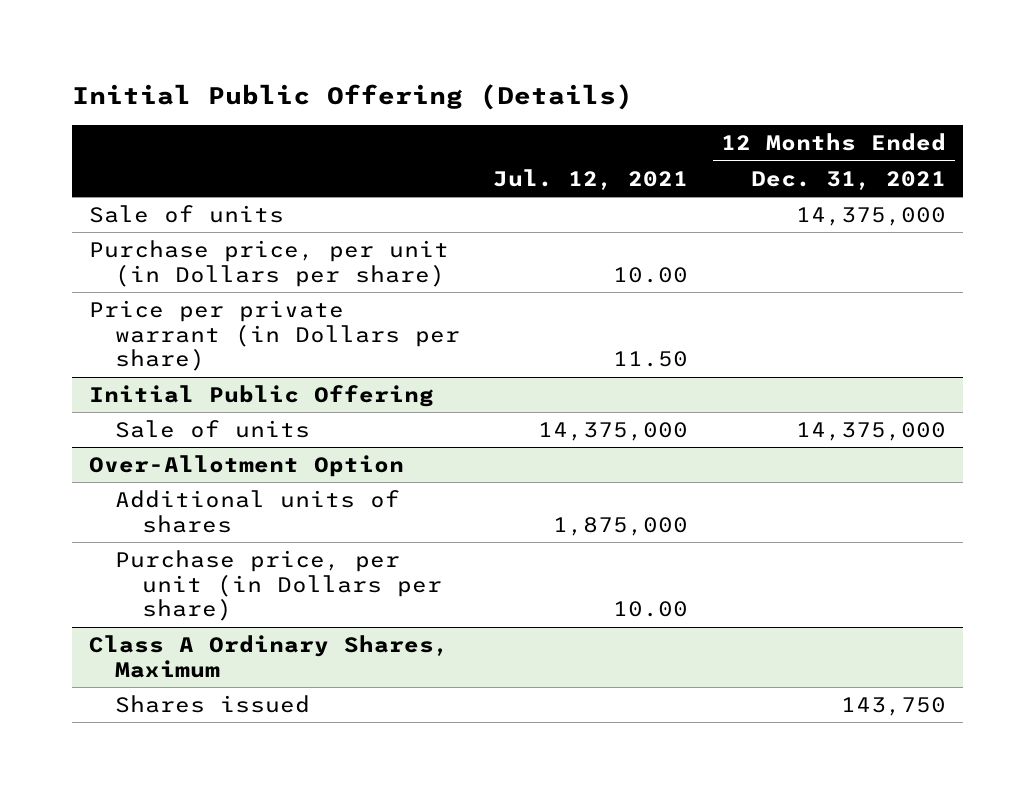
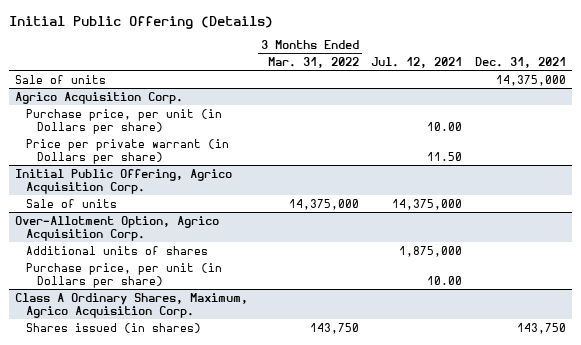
- | Jul. 12, 2021 | 12 Months Ended Dec. 31, 2021
+ | 3 Months Ended Mar. 31, 2022 | Jul. 12, 2021 | Dec. 31, 2021
+ Agrico Acquisition Corp.
- Initial Public Offering
+ Initial Public Offering, Agrico Acquisition Corp.
- Over-Allotment Option
+ Over-Allotment Option, Agrico Acquisition Corp.
- Class A Ordinary Shares, Maximum
- Shares issued | | 143,750
+ Class A Ordinary Shares, Maximum, Agrico Acquisition Corp.
+ Shares issued (in shares) | 143,750 | | 143,750

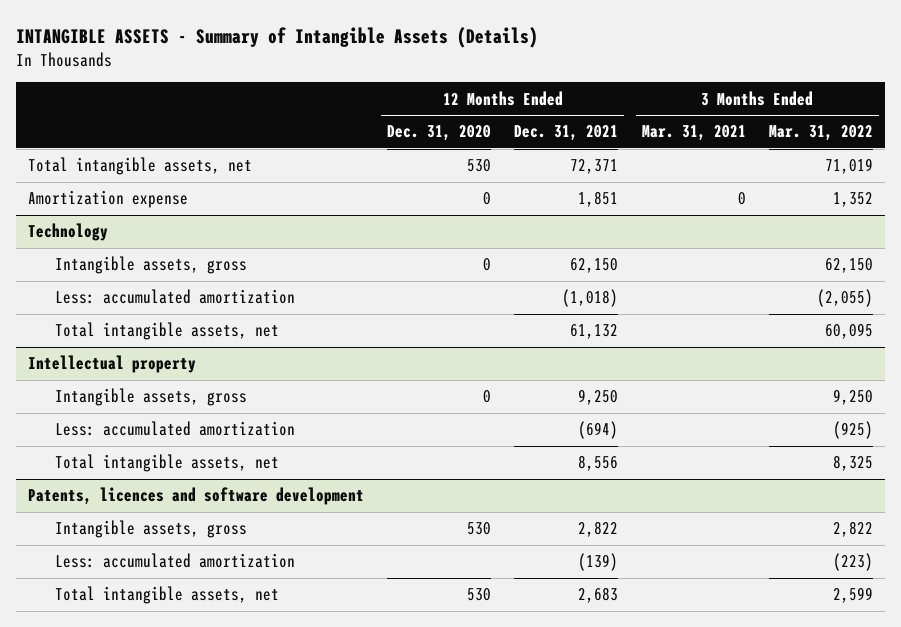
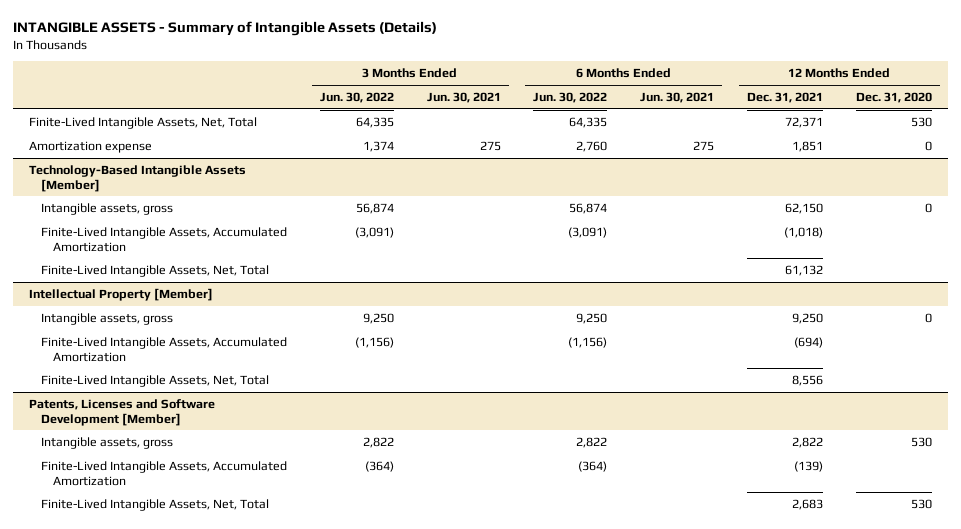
- | 12 Months Ended Dec. 31, 2020 | 12 Months Ended Dec. 31, 2021 | 3 Months Ended Mar. 31, 2021 | 3 Months Ended Mar. 31, 2022
+ | 3 Months Ended Jun. 30, 2022 | 3 Months Ended Jun. 30, 2021 | 6 Months Ended Jun. 30, 2022 | 6 Months Ended Jun. 30, 2021 | 12 Months Ended Dec. 31, 2021 | 12 Months Ended Dec. 31, 2020
- Total intangible assets, net | 530 | 72,371 | | 71,019
+ Finite-Lived Intangible Assets, Net, Total | 64,335 | | 64,335 | | 72,371 | 530
- Technology
+ Technology-Based Intangible Assets [Member]
- Less: accumulated amortization | | (1,018) | | (2,055)
- Total intangible assets, net | | 61,132 | | 60,095
- Intellectual property
+ Finite-Lived Intangible Assets, Accumulated Amortization | (3,091) | | (3,091) | | (1,018) |
+ Finite-Lived Intangible Assets, Net, Total | | | | | 61,132 |
+ Intellectual Property [Member]
- Less: accumulated amortization | | (694) | | (925)
- Total intangible assets, net | | 8,556 | | 8,325
- Patents, licences and software development
+ Finite-Lived Intangible Assets, Accumulated Amortization | (1,156) | | (1,156) | | (694) |
+ Finite-Lived Intangible Assets, Net, Total | | | | | 8,556 |
+ Patents, Licenses and Software Development [Member]
- Less: accumulated amortization | | (139) | | (223)
- Total intangible assets, net | 530 | 2,683 | | 2,599
+ Finite-Lived Intangible Assets, Accumulated Amortization | (364) | | (364) | | (139) |
+ Finite-Lived Intangible Assets, Net, Total | | | | | 2,683 | 530

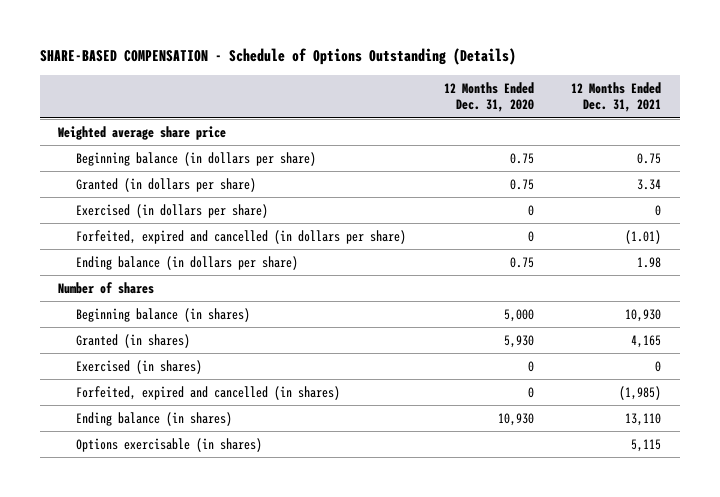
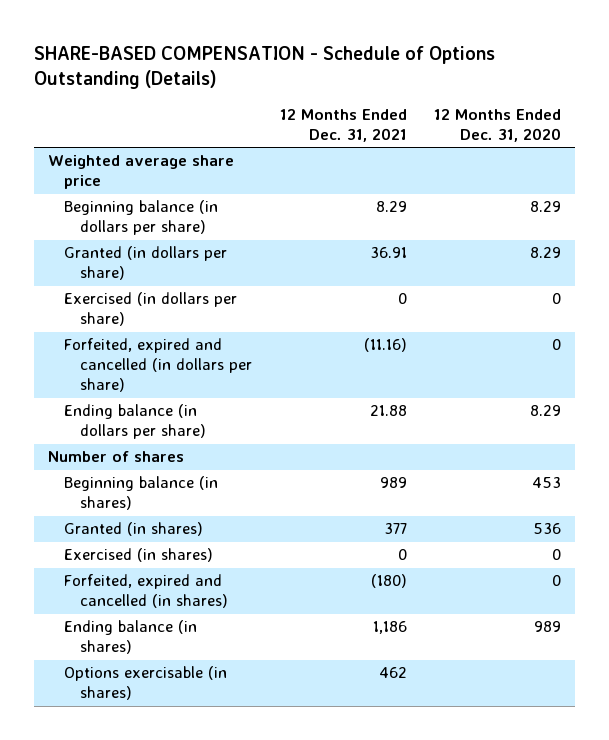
- | 12 Months Ended Dec. 31, 2020 | 12 Months Ended Dec. 31, 2021
+ | 12 Months Ended Dec. 31, 2021 | 12 Months Ended Dec. 31, 2020
- Beginning balance (in dollars per share) | 0.75 | 0.75
- Granted (in dollars per share) | 0.75 | 3.34
+ Beginning balance (in dollars per share) | 8.29 | 8.29
+ Granted (in dollars per share) | 36.91 | 8.29
- Forfeited, expired and cancelled (in dollars per share) | 0 | (1.01)
- Ending balance (in dollars per share) | 0.75 | 1.98
+ Forfeited, expired and cancelled (in dollars per share) | (11.16) | 0
+ Ending balance (in dollars per share) | 21.88 | 8.29
- Beginning balance (in shares) | 5,000 | 10,930
- Granted (in shares) | 5,930 | 4,165
+ Beginning balance (in shares) | 989 | 453
+ Granted (in shares) | 377 | 536
- Forfeited, expired and cancelled (in shares) | 0 | (1,985)
- Ending balance (in shares) | 10,930 | 13,110
- Options exercisable (in shares) | | 5,115
+ Forfeited, expired and cancelled (in shares) | (180) | 0
+ Ending balance (in shares) | 1,186 | 989
+ Options exercisable (in shares) | 462 |

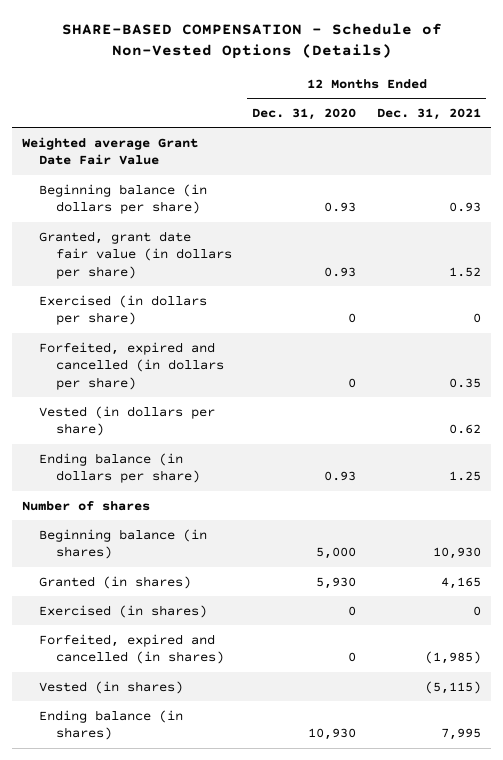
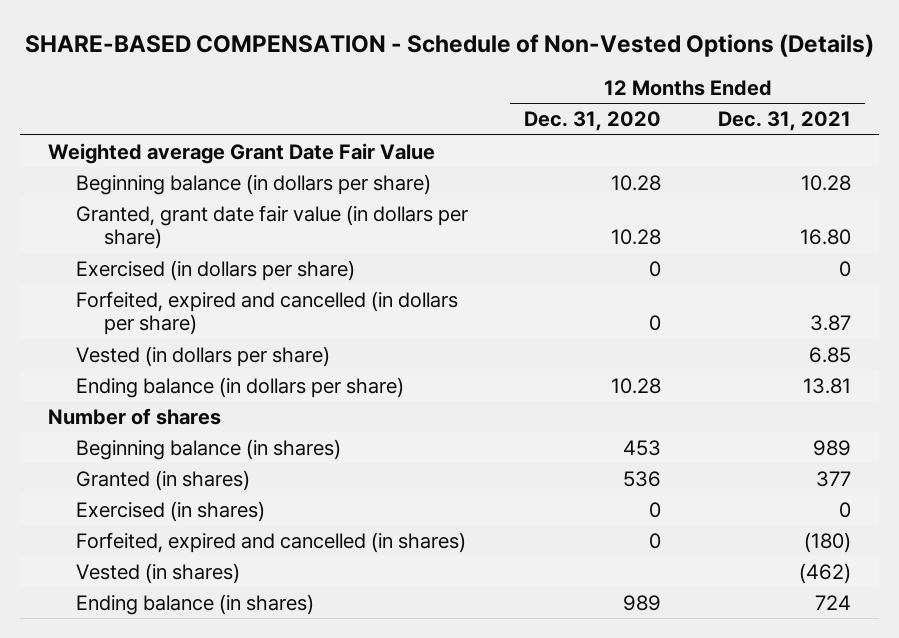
- Beginning balance (in dollars per share) | 0.93 | 0.93
- Granted, grant date fair value (in dollars per share) | 0.93 | 1.52
+ Beginning balance (in dollars per share) | 10.28 | 10.28
+ Granted, grant date fair value (in dollars per share) | 10.28 | 16.80
- Forfeited, expired and cancelled (in dollars per share) | 0 | 0.35
- Vested (in dollars per share) | | 0.62
- Ending balance (in dollars per share) | 0.93 | 1.25
+ Forfeited, expired and cancelled (in dollars per share) | 0 | 3.87
+ Vested (in dollars per share) | | 6.85
+ Ending balance (in dollars per share) | 10.28 | 13.81
- Beginning balance (in shares) | 5,000 | 10,930
- Granted (in shares) | 5,930 | 4,165
+ Beginning balance (in shares) | 453 | 989
+ Granted (in shares) | 536 | 377
- Forfeited, expired and cancelled (in shares) | 0 | (1,985)
- Vested (in shares) | | (5,115)
- Ending balance (in shares) | 10,930 | 7,995
+ Forfeited, expired and cancelled (in shares) | 0 | (180)
+ Vested (in shares) | | (462)
+ Ending balance (in shares) | 989 | 724

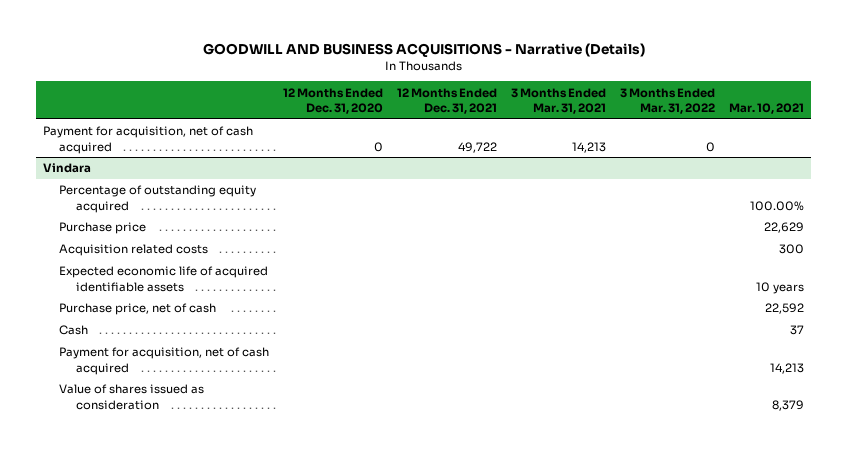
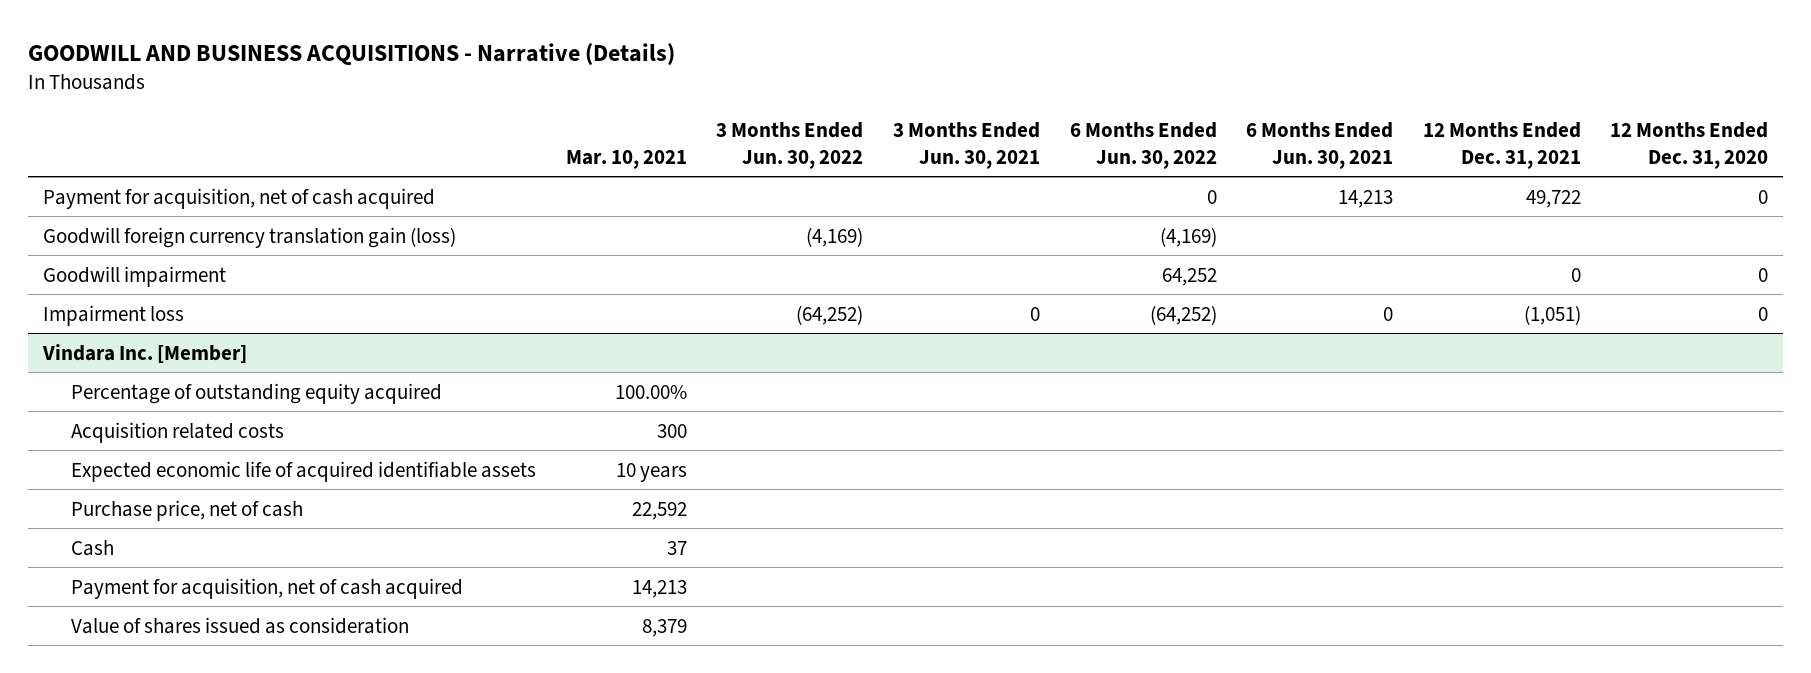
- | 12 Months Ended Dec. 31, 2020 | 12 Months Ended Dec. 31, 2021 | 3 Months Ended Mar. 31, 2021 | 3 Months Ended Mar. 31, 2022 | Mar. 10, 2021
+ | Mar. 10, 2021 | 3 Months Ended Jun. 30, 2022 | 3 Months Ended Jun. 30, 2021 | 6 Months Ended Jun. 30, 2022 | 6 Months Ended Jun. 30, 2021 | 12 Months Ended Dec. 31, 2021 | 12 Months Ended Dec. 31, 2020
- Vindara
+ Goodwill foreign currency translation gain (loss) | | (4,169) | | (4,169) | | |
+ Goodwill impairment | | | | 64,252 | | 0 | 0
+ Impairment loss | | (64,252) | 0 | (64,252) | 0 | (1,051) | 0
+ Vindara Inc. [Member]
- Purchase price | | | | | 22,629

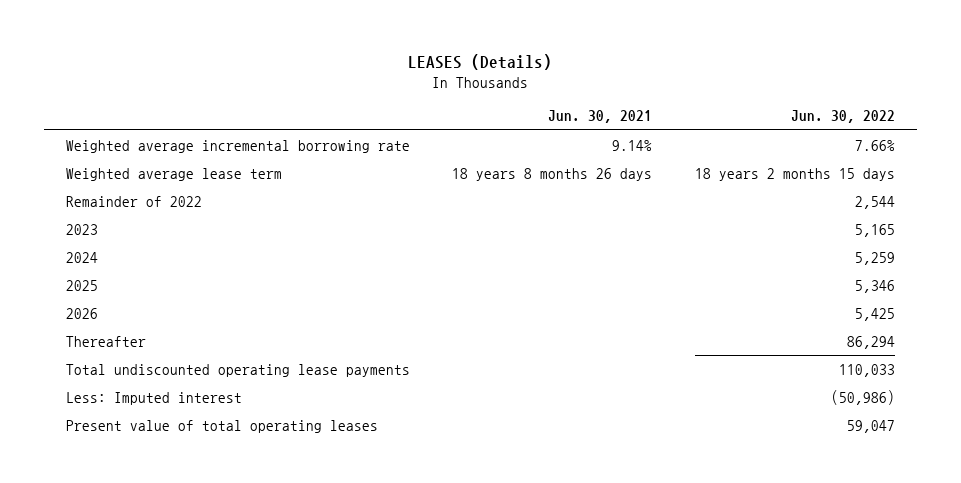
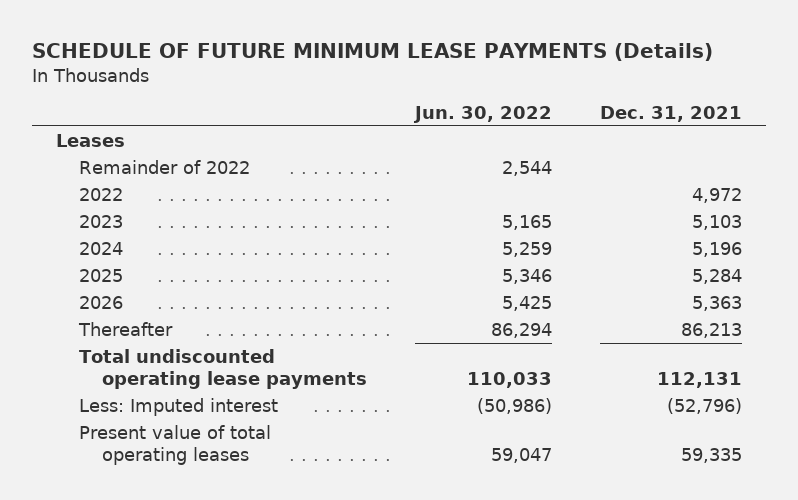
- LEASES (Details)
+ SCHEDULE OF FUTURE MINIMUM LEASE PAYMENTS (Details)
- | Jun. 30, 2021 | Jun. 30, 2022
+ | Jun. 30, 2022 | Dec. 31, 2021
- Weighted average incremental borrowing rate | 9.14% | 7.66%
- Weighted average lease term | 18 years 8 months 26 days | 18 years 2 months 15 days
+ Leases
+ 2022 | | 4,972

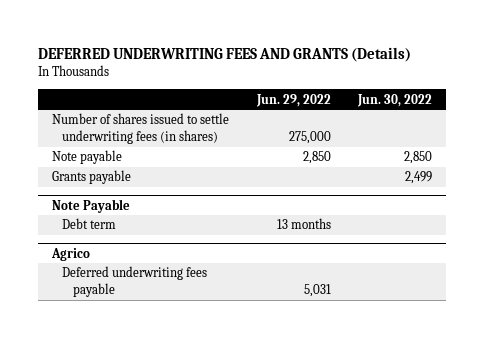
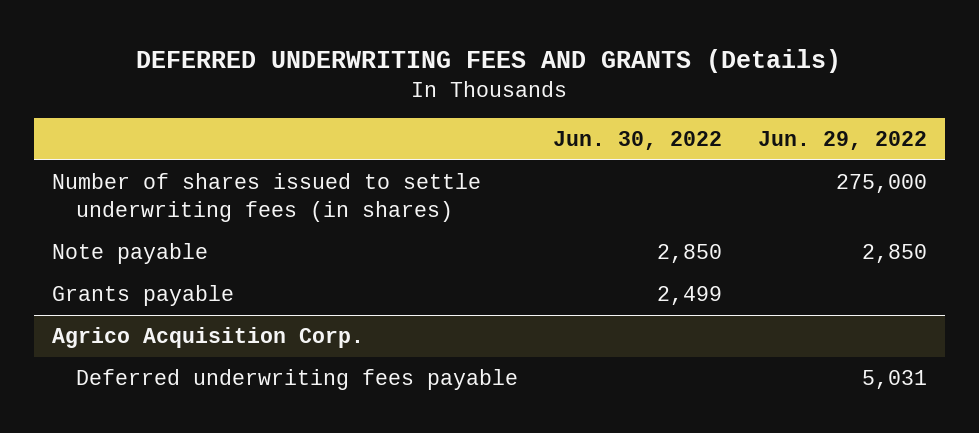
- | Jun. 29, 2022 | Jun. 30, 2022
+ | Jun. 30, 2022 | Jun. 29, 2022
- Note Payable
- Debt term | 13 months |
- Agrico
+ Agrico Acquisition Corp.

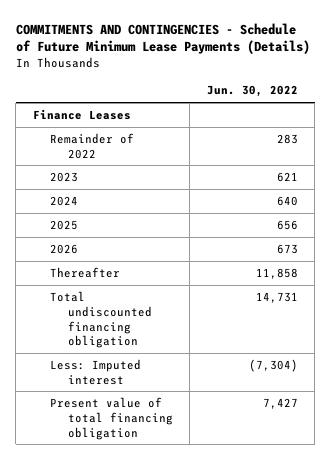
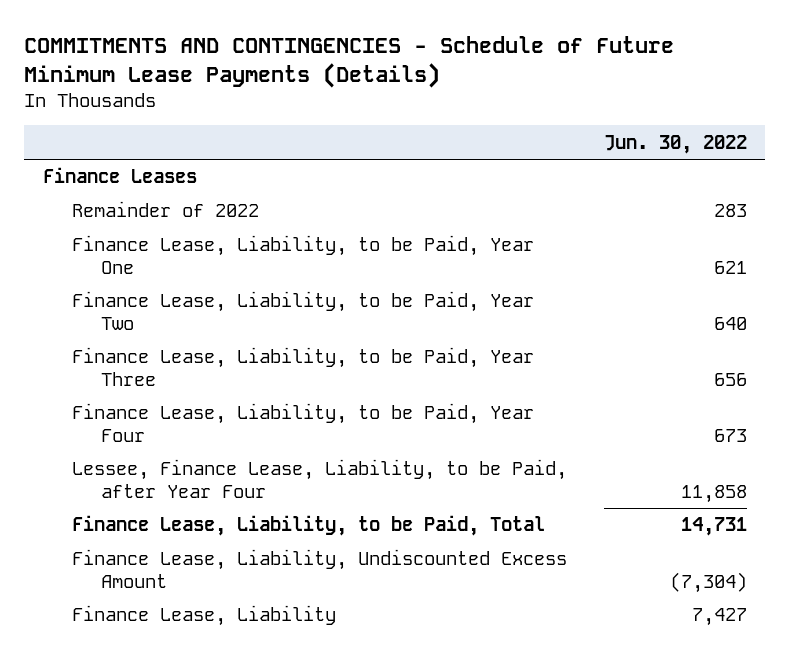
- 2023 | 621
- 2024 | 640
- 2025 | 656
- 2026 | 673
- Thereafter | 11,858
- Total undiscounted financing obligation | 14,731
- Less: Imputed interest | (7,304)
- Present value of total financing obligation | 7,427
+ Finance Lease, Liability, to be Paid, Year One | 621
+ Finance Lease, Liability, to be Paid, Year Two | 640
+ Finance Lease, Liability, to be Paid, Year Three | 656
+ Finance Lease, Liability, to be Paid, Year Four | 673
+ Lessee, Finance Lease, Liability, to be Paid, after Year Four | 11,858
+ Finance Lease, Liability, to be Paid, Total | 14,731
+ Finance Lease, Liability, Undiscounted Excess Amount | (7,304)
+ Finance Lease, Liability | 7,427

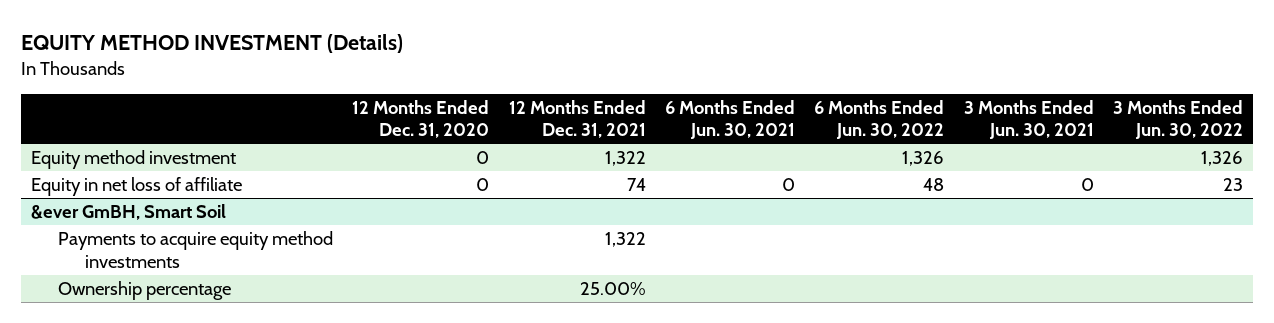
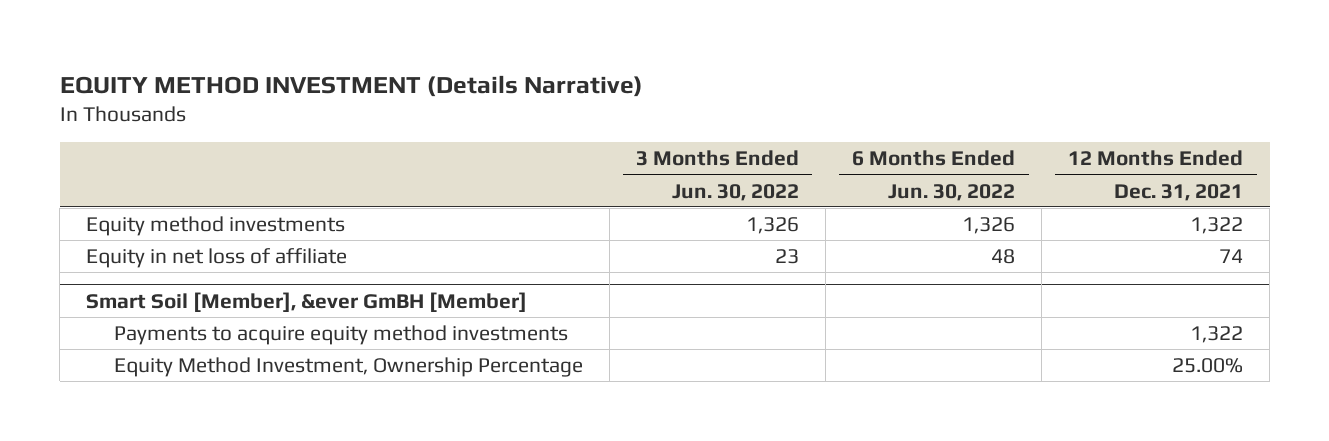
- EQUITY METHOD INVESTMENT (Details)
+ EQUITY METHOD INVESTMENT (Details Narrative)
- | 12 Months Ended Dec. 31, 2020 | 12 Months Ended Dec. 31, 2021 | 6 Months Ended Jun. 30, 2021 | 6 Months Ended Jun. 30, 2022 | 3 Months Ended Jun. 30, 2021 | 3 Months Ended Jun. 30, 2022
+ | 3 Months Ended Jun. 30, 2022 | 6 Months Ended Jun. 30, 2022 | 12 Months Ended Dec. 31, 2021
- Equity method investment | 0 | 1,322 | | 1,326 | | 1,326
+ Equity method investments | 1,326 | 1,326 | 1,322
- &ever GmBH, Smart Soil
+ Smart Soil [Member], &ever GmBH [Member]
- Ownership percentage | | 25.00% | | | |
+ Equity Method Investment, Ownership Percentage | | | 25.00%

